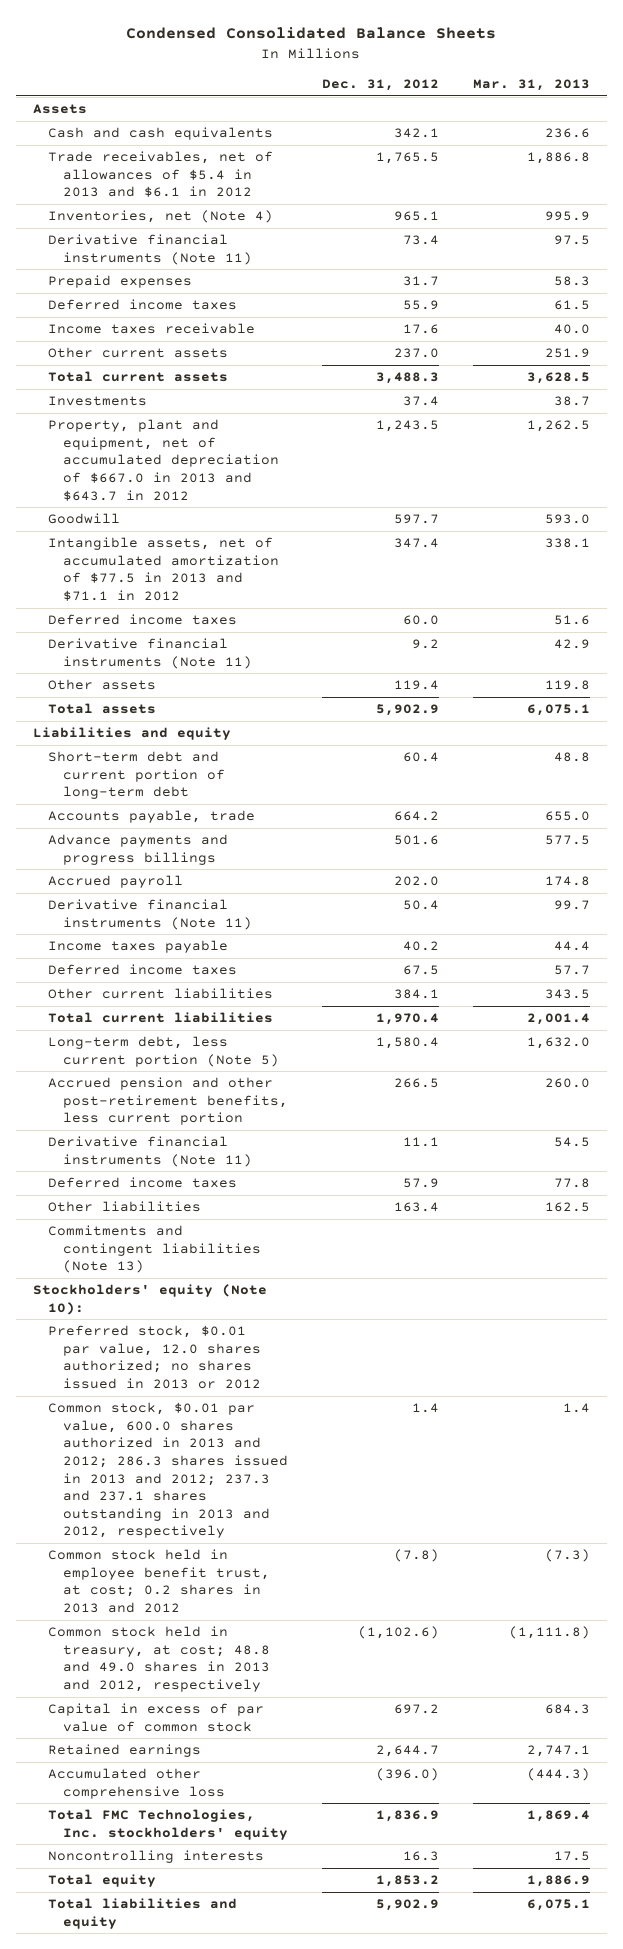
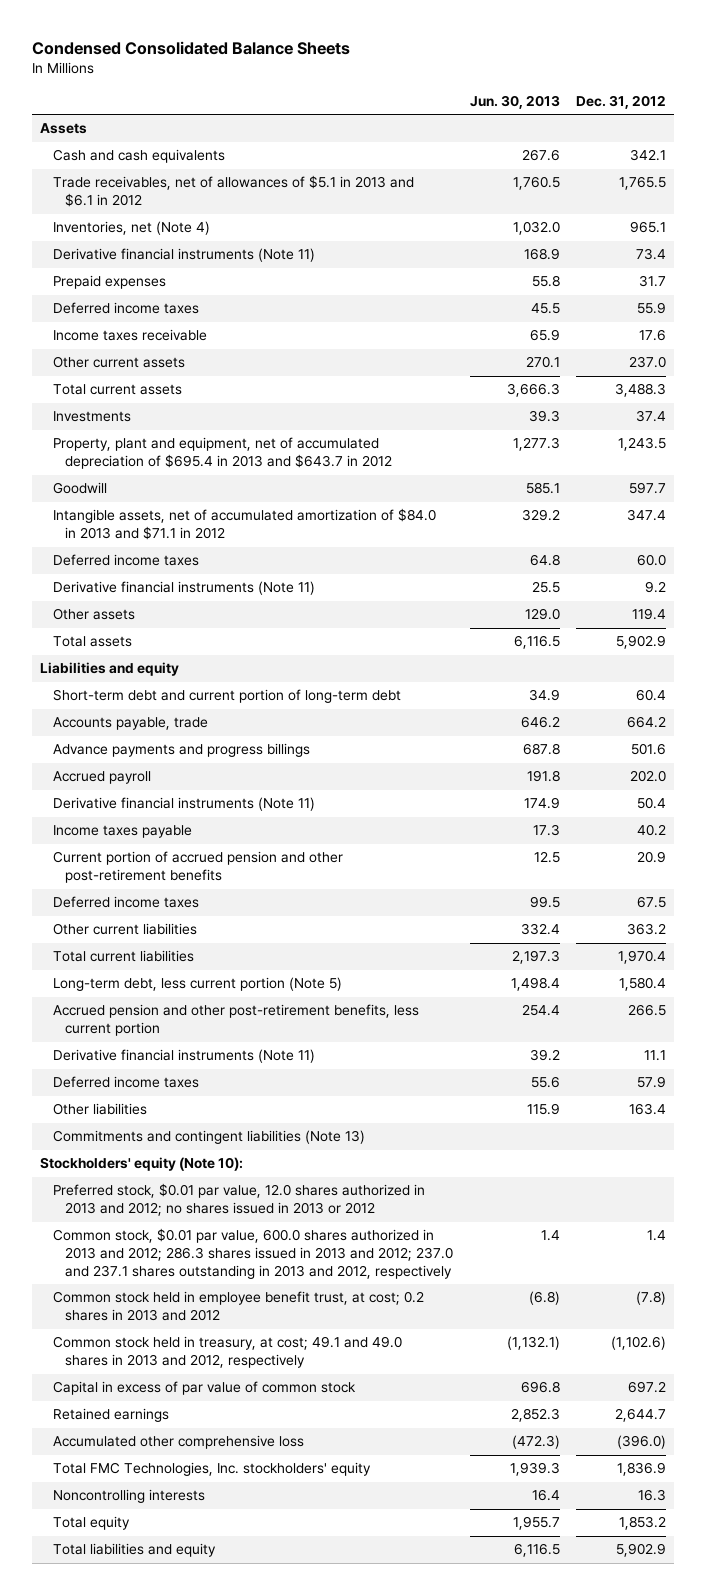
- | Dec. 31, 2012 | Mar. 31, 2013
+ | Jun. 30, 2013 | Dec. 31, 2012
- Trade receivables, net of allowances of $5.4 in 2013 and $6.1 in 2012 | 1,765.5 | 1,886.8
+ Trade receivables, net of allowances of $5.1 in 2013 and $6.1 in 2012 | 1,760.5 | 1,765.5
- Property, plant and equipment, net of accumulated depreciation of $667.0 in 2013 and $643.7 in 2012 | 1,243.5 | 1,262.5
+ Property, plant and equipment, net of accumulated depreciation of $695.4 in 2013 and $643.7 in 2012 | 1,277.3 | 1,243.5
- Intangible assets, net of accumulated amortization of $77.5 in 2013 and $71.1 in 2012 | 347.4 | 338.1
+ Intangible assets, net of accumulated amortization of $84.0 in 2013 and $71.1 in 2012 | 329.2 | 347.4
+ Current portion of accrued pension and other post-retirement benefits | 12.5 | 20.9
- Other current liabilities | 384.1 | 343.5
+ Other current liabilities | 332.4 | 363.2
- Preferred stock, $0.01 par value, 12.0 shares authorized; no shares issued in 2013 or 2012
- Common stock, $0.01 par value, 600.0 shares authorized in 2013 and 2012; 286.3 shares issued in 2013 and 2012; 237.3 and 237.1 shares outstanding in 2013 and 2012, respectively | 1.4 | 1.4
+ Preferred stock, $0.01 par value, 12.0 shares authorized in 2013 and 2012; no shares issued in 2013 or 2012
+ Common stock, $0.01 par value, 600.0 shares authorized in 2013 and 2012; 286.3 shares issued in 2013 and 2012; 237.0 and 237.1 shares outstanding in 2013 and 2012, respectively | 1.4 | 1.4
- Common stock held in treasury, at cost; 48.8 and 49.0 shares in 2013 and 2012, respectively | (1,102.6) | (1,111.8)
+ Common stock held in treasury, at cost; 49.1 and 49.0 shares in 2013 and 2012, respectively | (1,132.1) | (1,102.6)

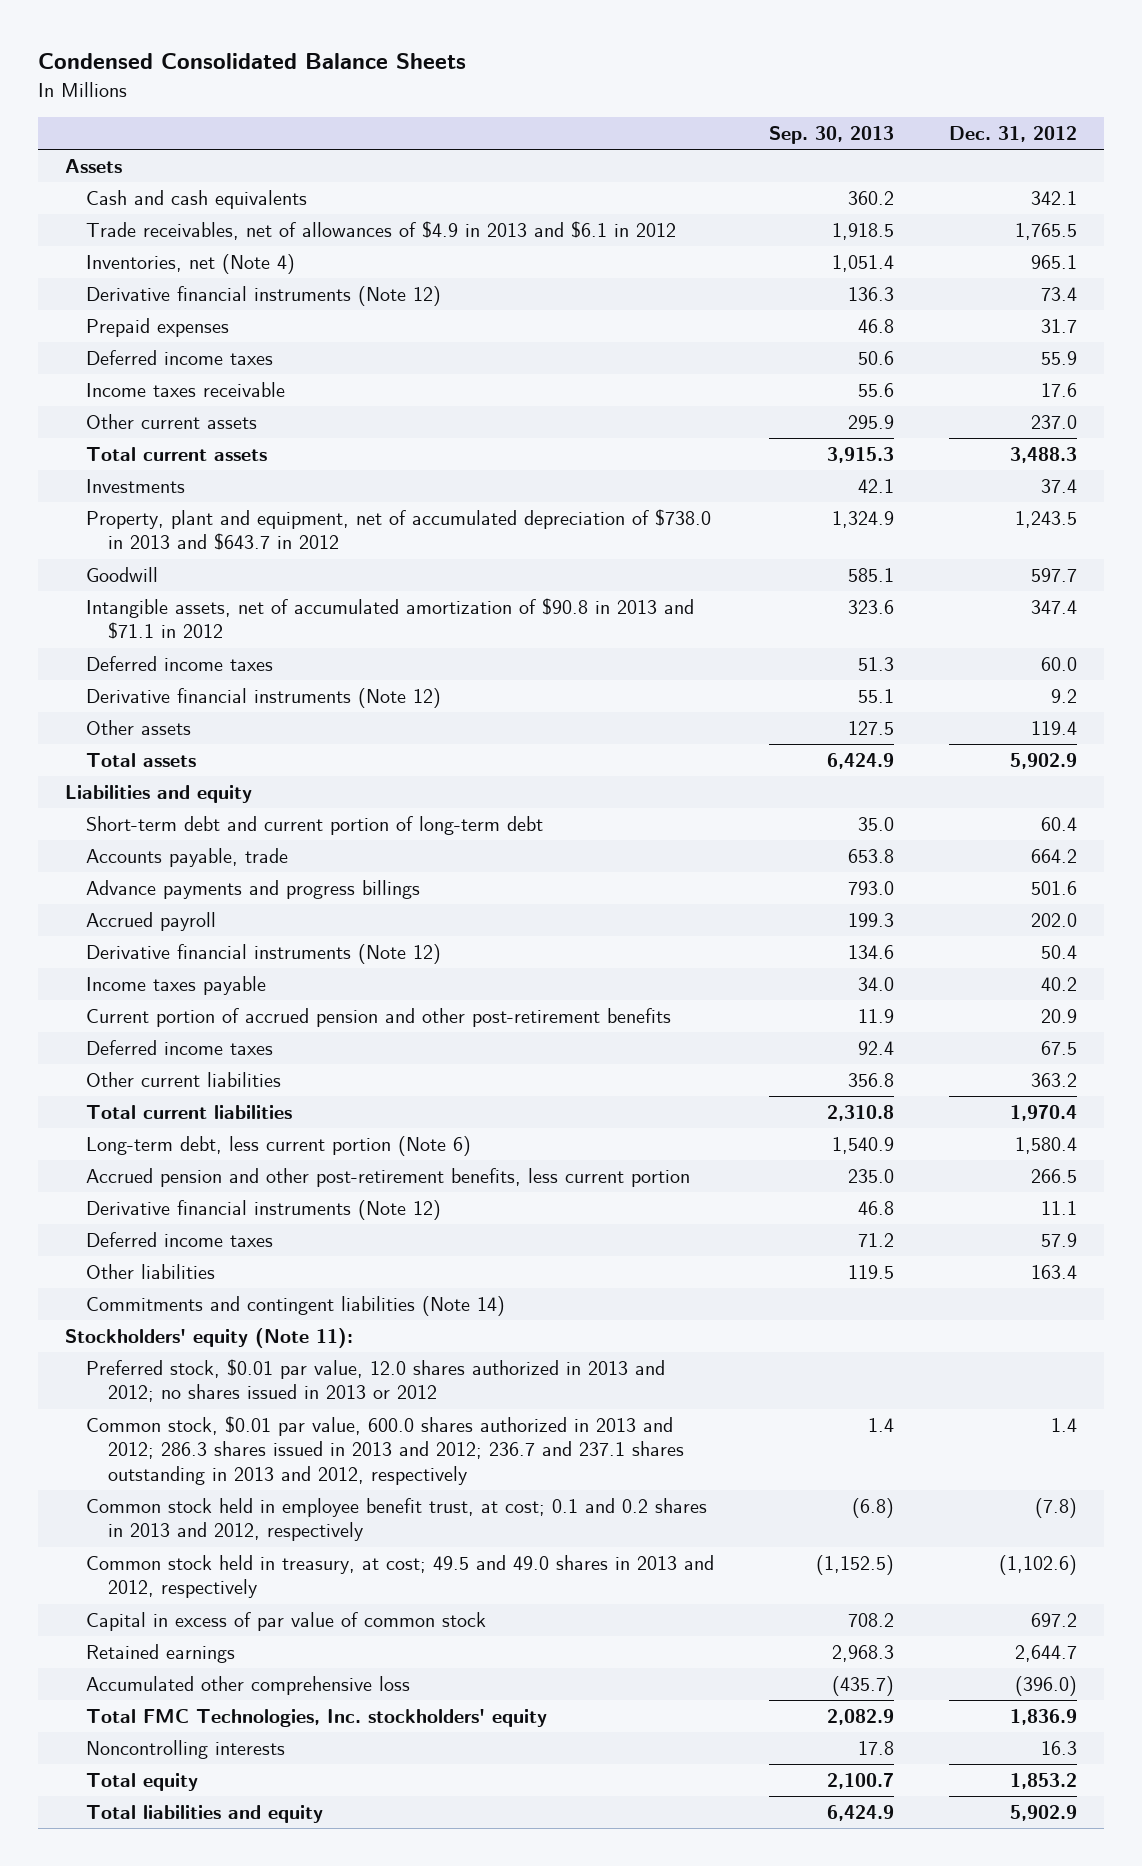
- | Jun. 30, 2013 | Dec. 31, 2012
+ | Sep. 30, 2013 | Dec. 31, 2012
- Trade receivables, net of allowances of $5.1 in 2013 and $6.1 in 2012 | 1,760.5 | 1,765.5
+ Trade receivables, net of allowances of $4.9 in 2013 and $6.1 in 2012 | 1,918.5 | 1,765.5
- Derivative financial instruments (Note 11) | 168.9 | 73.4
+ Derivative financial instruments (Note 12) | 136.3 | 73.4
- Property, plant and equipment, net of accumulated depreciation of $695.4 in 2013 and $643.7 in 2012 | 1,277.3 | 1,243.5
+ Property, plant and equipment, net of accumulated depreciation of $738.0 in 2013 and $643.7 in 2012 | 1,324.9 | 1,243.5
- Intangible assets, net of accumulated amortization of $84.0 in 2013 and $71.1 in 2012 | 329.2 | 347.4
+ Intangible assets, net of accumulated amortization of $90.8 in 2013 and $71.1 in 2012 | 323.6 | 347.4
- Derivative financial instruments (Note 11) | 25.5 | 9.2
+ Derivative financial instruments (Note 12) | 55.1 | 9.2
- Derivative financial instruments (Note 11) | 174.9 | 50.4
+ Derivative financial instruments (Note 12) | 134.6 | 50.4
- Long-term debt, less current portion (Note 5) | 1,498.4 | 1,580.4
+ Long-term debt, less current portion (Note 6) | 1,540.9 | 1,580.4
- Derivative financial instruments (Note 11) | 39.2 | 11.1
+ Derivative financial instruments (Note 12) | 46.8 | 11.1
- Commitments and contingent liabilities (Note 13)
- Stockholders' equity (Note 10):
+ Commitments and contingent liabilities (Note 14)
+ Stockholders' equity (Note 11):
- Common stock, $0.01 par value, 600.0 shares authorized in 2013 and 2012; 286.3 shares issued in 2013 and 2012; 237.0 and 237.1 shares outstanding in 2013 and 2012, respectively | 1.4 | 1.4
- Common stock held in employee benefit trust, at cost; 0.2 shares in 2013 and 2012 | (6.8) | (7.8)
- Common stock held in treasury, at cost; 49.1 and 49.0 shares in 2013 and 2012, respectively | (1,132.1) | (1,102.6)
+ Common stock, $0.01 par value, 600.0 shares authorized in 2013 and 2012; 286.3 shares issued in 2013 and 2012; 236.7 and 237.1 shares outstanding in 2013 and 2012, respectively | 1.4 | 1.4
+ Common stock held in employee benefit trust, at cost; 0.1 and 0.2 shares in 2013 and 2012, respectively | (6.8) | (7.8)
+ Common stock held in treasury, at cost; 49.5 and 49.0 shares in 2013 and 2012, respectively | (1,152.5) | (1,102.6)

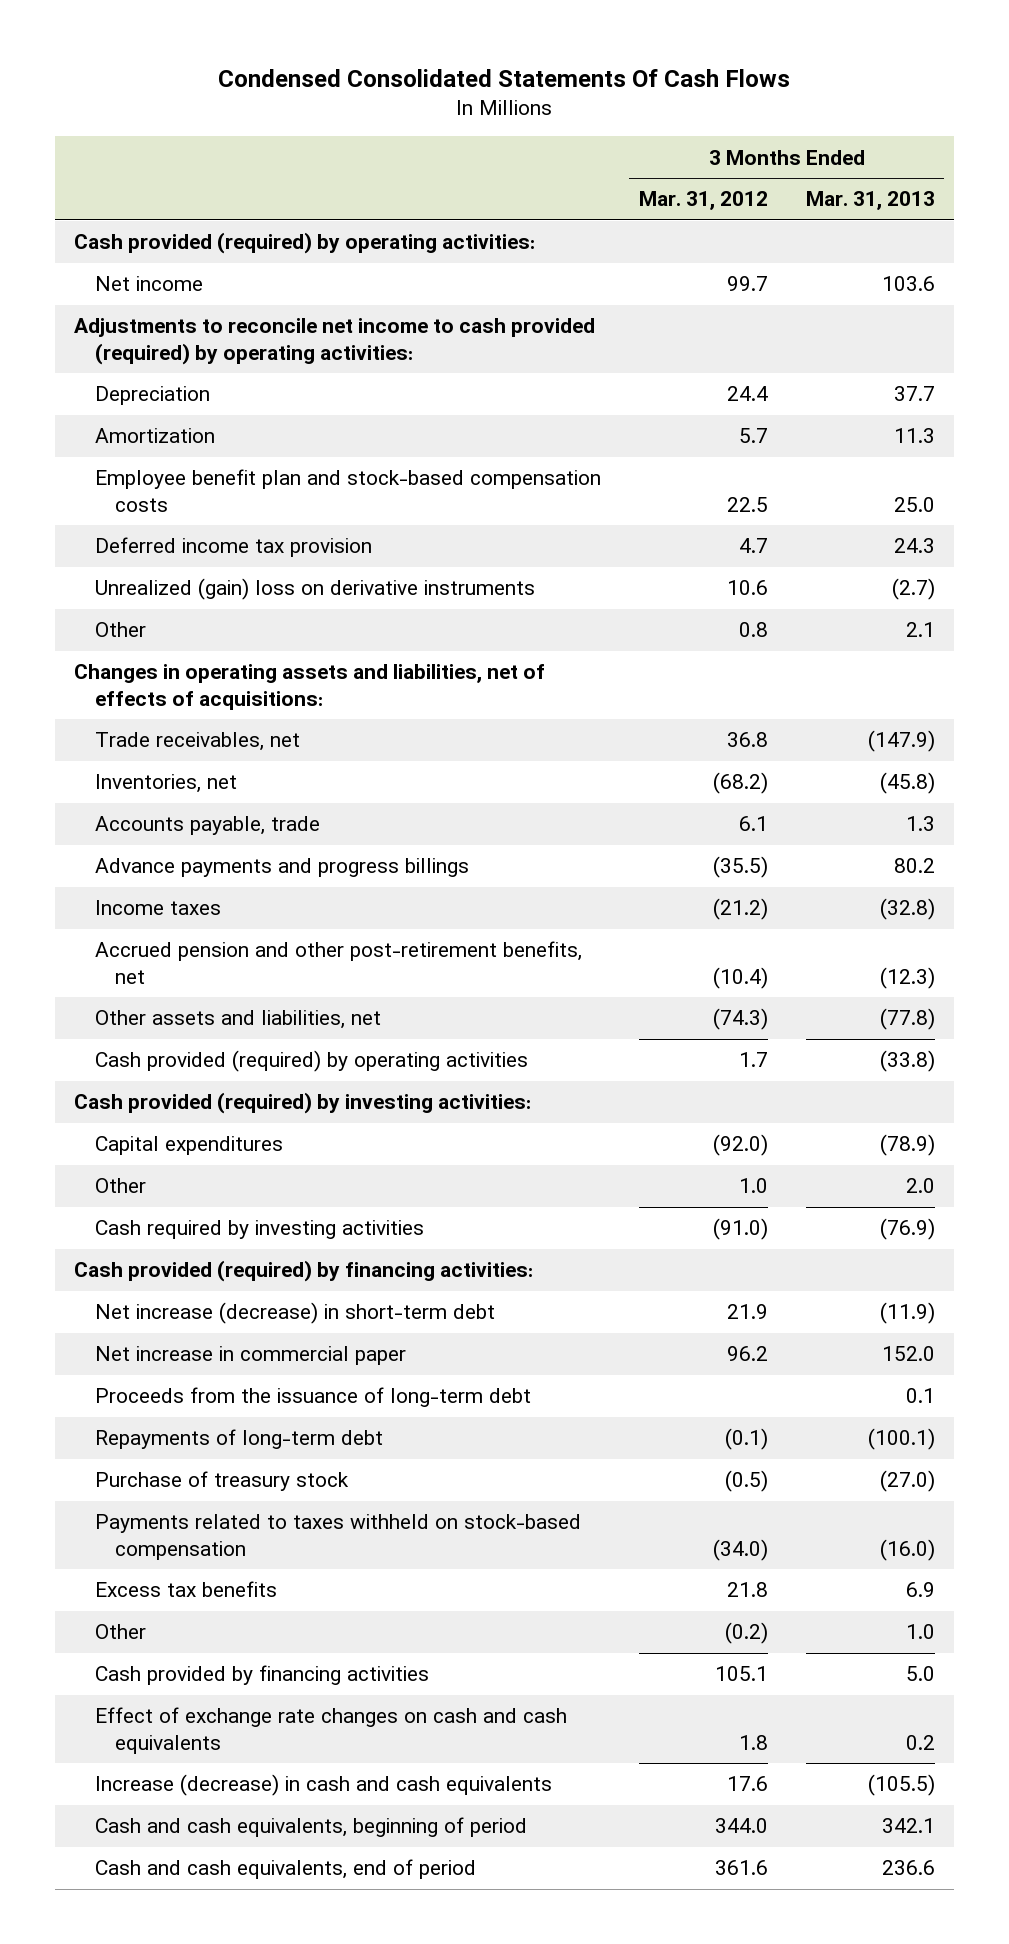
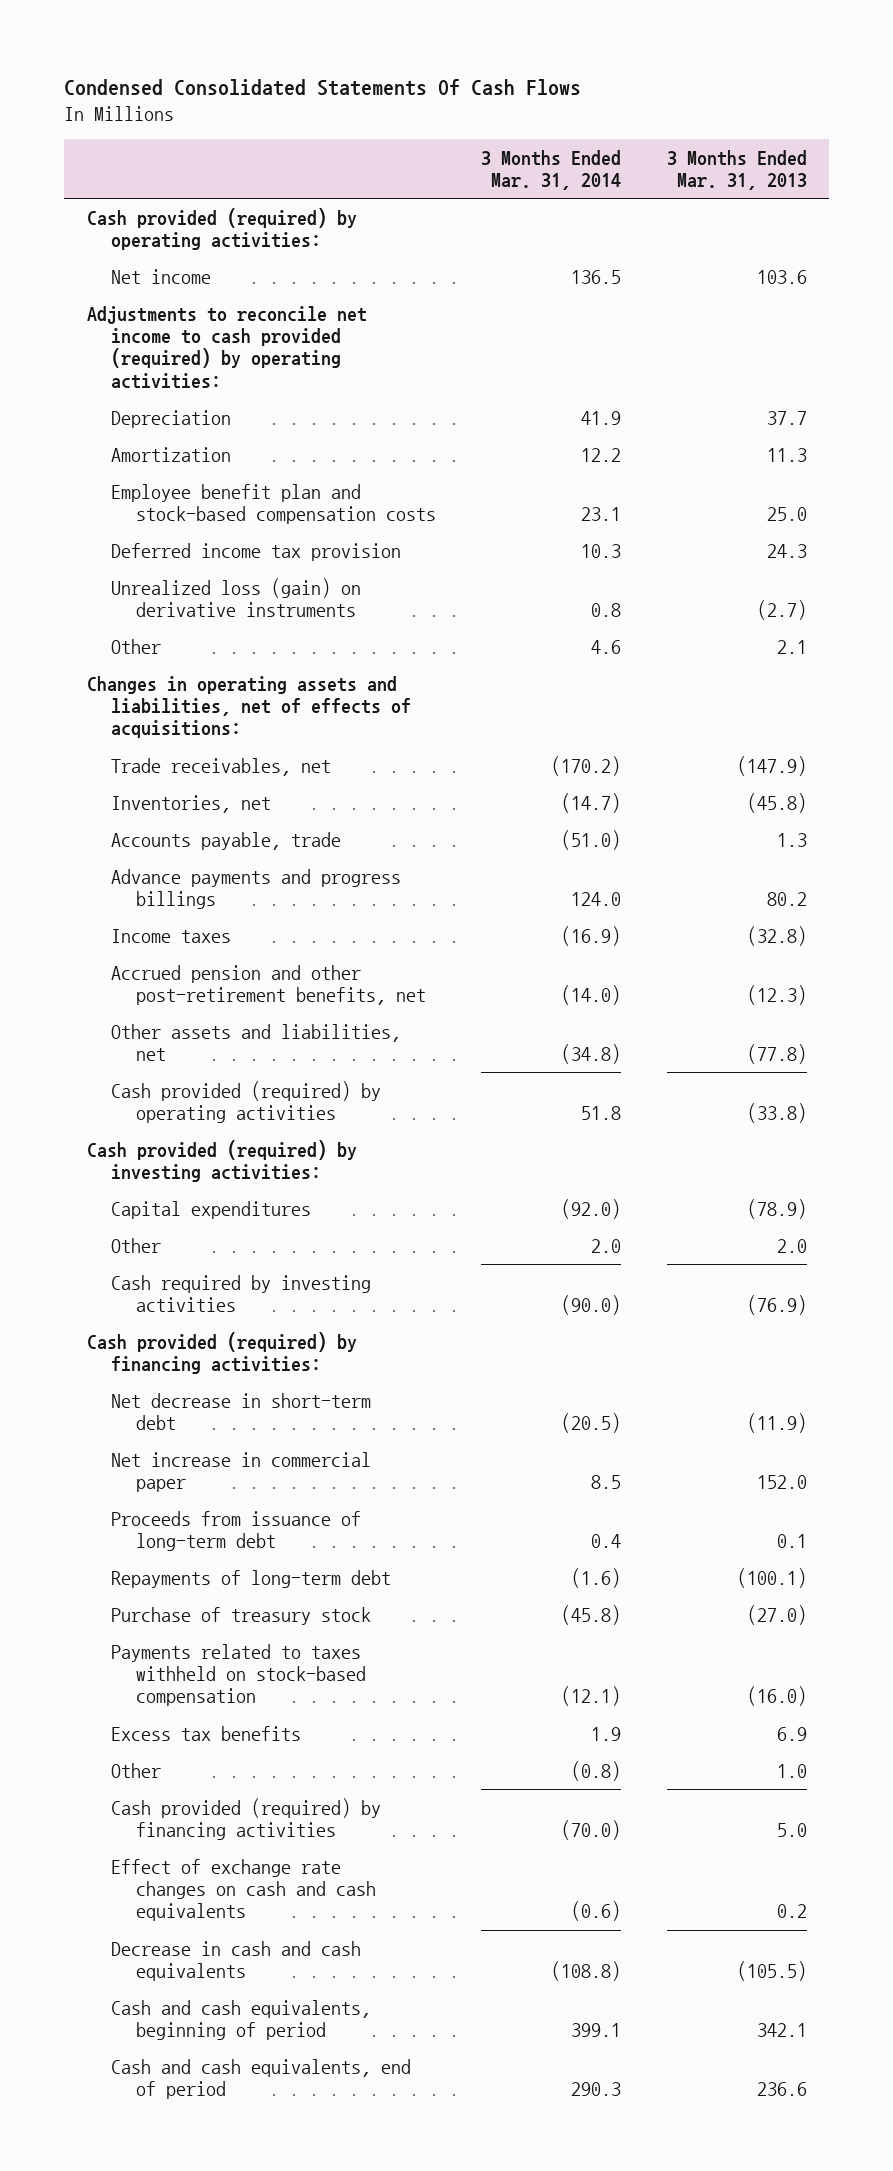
- | 3 Months Ended Mar. 31, 2012 | 3 Months Ended Mar. 31, 2013
+ | 3 Months Ended Mar. 31, 2014 | 3 Months Ended Mar. 31, 2013
- Unrealized (gain) loss on derivative instruments | 10.6 | (2.7)
+ Unrealized loss (gain) on derivative instruments | 0.8 | (2.7)
- Net increase (decrease) in short-term debt | 21.9 | (11.9)
+ Net decrease in short-term debt | (20.5) | (11.9)
- Proceeds from the issuance of long-term debt | | 0.1
+ Proceeds from issuance of long-term debt | 0.4 | 0.1
- Cash provided by financing activities | 105.1 | 5.0
+ Cash provided (required) by financing activities | (70.0) | 5.0
- Increase (decrease) in cash and cash equivalents | 17.6 | (105.5)
+ Decrease in cash and cash equivalents | (108.8) | (105.5)

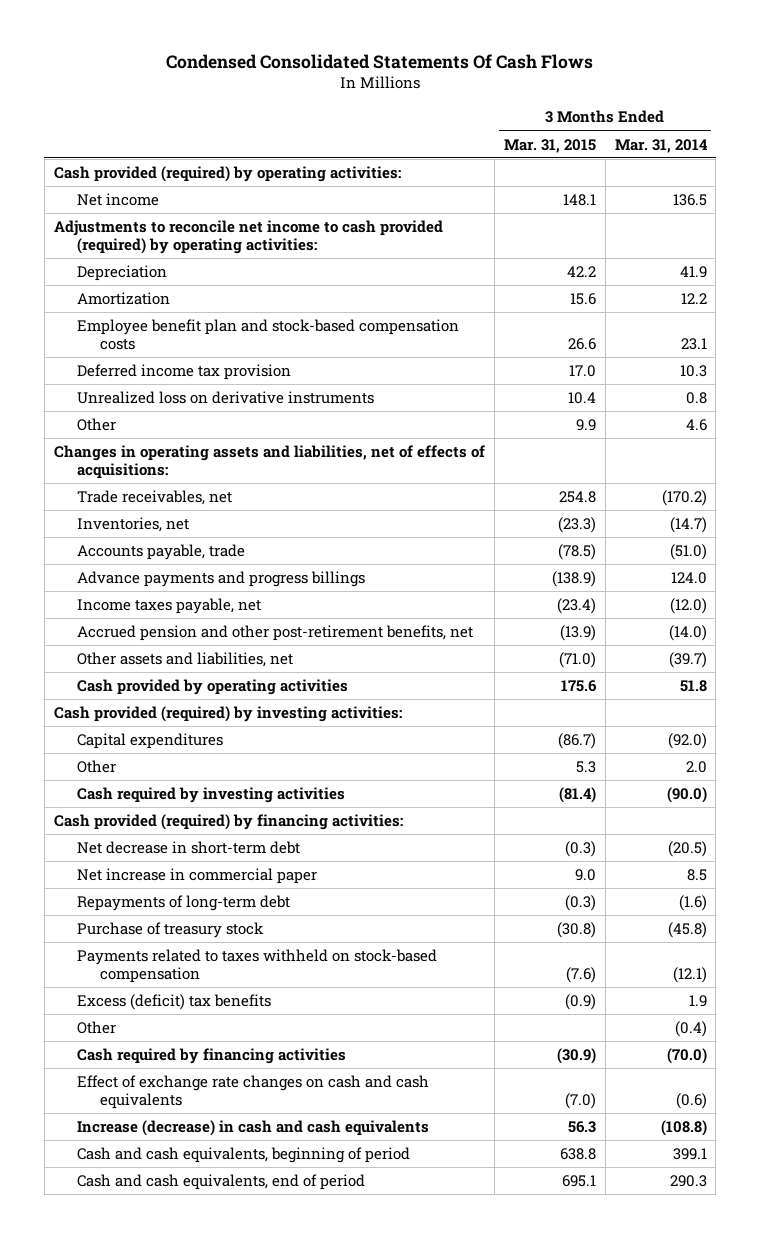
- | 3 Months Ended Mar. 31, 2014 | 3 Months Ended Mar. 31, 2013
+ | 3 Months Ended Mar. 31, 2015 | 3 Months Ended Mar. 31, 2014
- Unrealized loss (gain) on derivative instruments | 0.8 | (2.7)
+ Unrealized loss on derivative instruments | 10.4 | 0.8
- Income taxes | (16.9) | (32.8)
+ Income taxes payable, net | (23.4) | (12.0)
- Other assets and liabilities, net | (34.8) | (77.8)
- Cash provided (required) by operating activities | 51.8 | (33.8)
+ Other assets and liabilities, net | (71.0) | (39.7)
+ Cash provided by operating activities | 175.6 | 51.8
- Proceeds from issuance of long-term debt | 0.4 | 0.1
- Excess tax benefits | 1.9 | 6.9
- Other | (0.8) | 1.0
- Cash provided (required) by financing activities | (70.0) | 5.0
+ Excess (deficit) tax benefits | (0.9) | 1.9
+ Other | | (0.4)
+ Cash required by financing activities | (30.9) | (70.0)
- Decrease in cash and cash equivalents | (108.8) | (105.5)
+ Increase (decrease) in cash and cash equivalents | 56.3 | (108.8)

